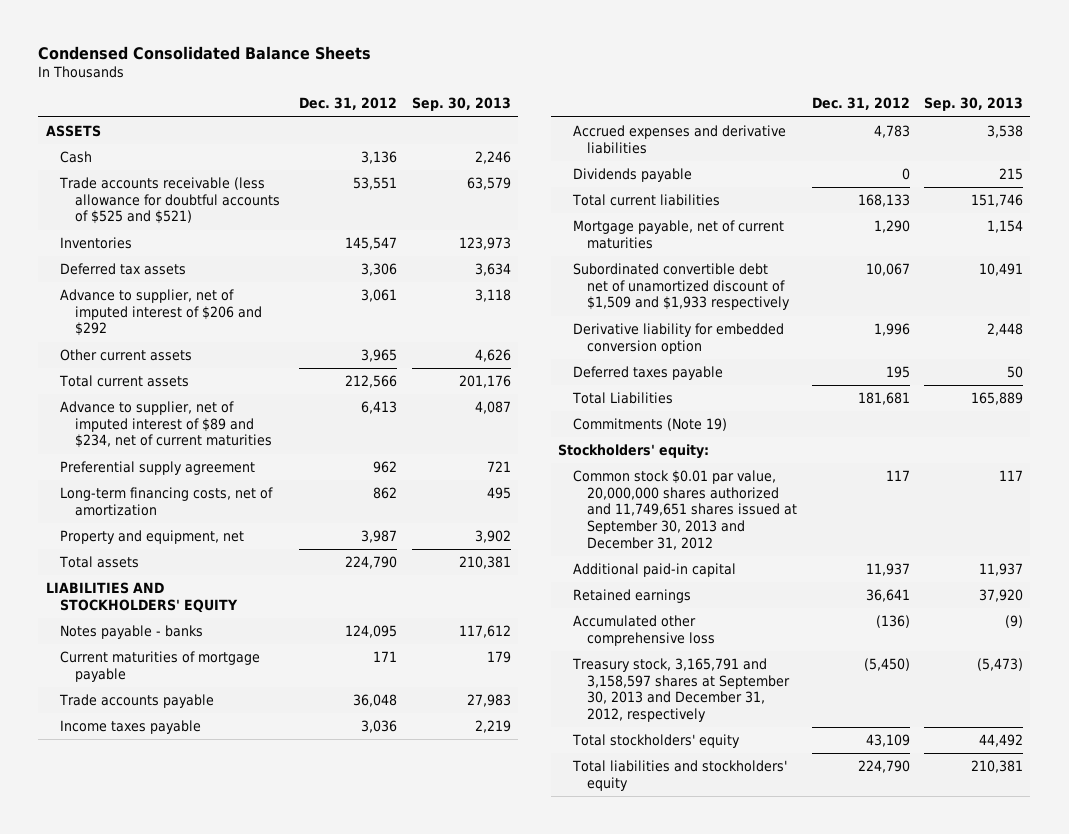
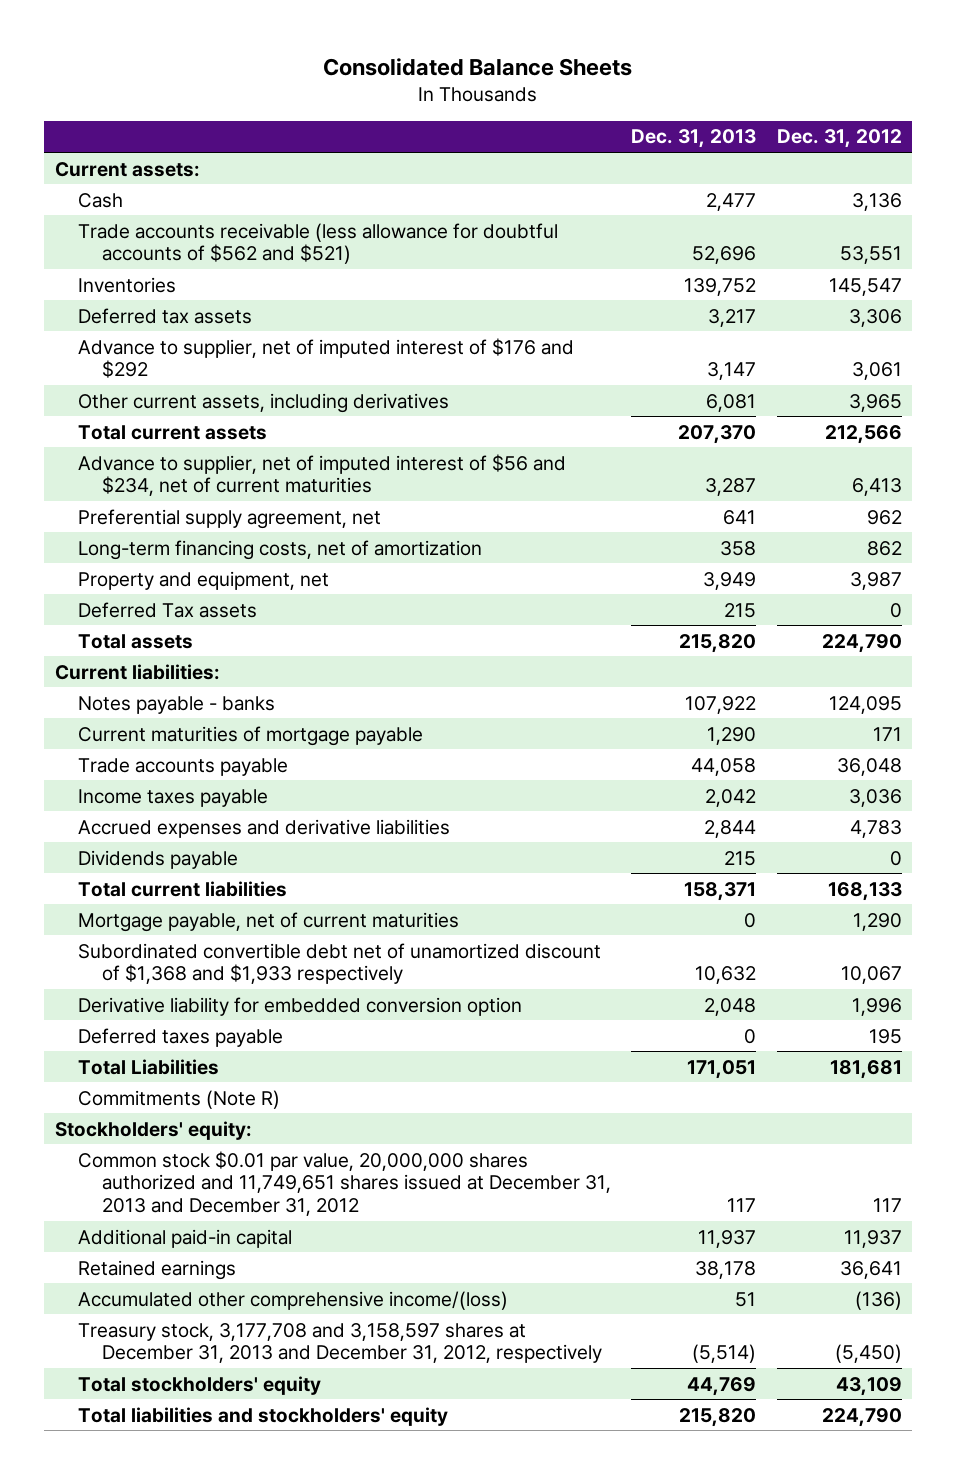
- Condensed Consolidated Balance Sheets
+ Consolidated Balance Sheets
- | Dec. 31, 2012 | Sep. 30, 2013
+ | Dec. 31, 2013 | Dec. 31, 2012
- ASSETS
+ Current assets:
- Trade accounts receivable (less allowance for doubtful accounts of $525 and $521) | 53,551 | 63,579
+ Trade accounts receivable (less allowance for doubtful accounts of $562 and $521) | 52,696 | 53,551
- Advance to supplier, net of imputed interest of $206 and $292 | 3,061 | 3,118
- Other current assets | 3,965 | 4,626
+ Advance to supplier, net of imputed interest of $176 and $292 | 3,147 | 3,061
+ Other current assets, including derivatives | 6,081 | 3,965
- Advance to supplier, net of imputed interest of $89 and $234, net of current maturities | 6,413 | 4,087
- Preferential supply agreement | 962 | 721
+ Advance to supplier, net of imputed interest of $56 and $234, net of current maturities | 3,287 | 6,413
+ Preferential supply agreement, net | 641 | 962
+ Deferred Tax assets | 215 | 0
- LIABILITIES AND STOCKHOLDERS' EQUITY
+ Current liabilities:
- Subordinated convertible debt net of unamortized discount of $1,509 and $1,933 respectively | 10,067 | 10,491
+ Subordinated convertible debt net of unamortized discount of $1,368 and $1,933 respectively | 10,632 | 10,067
- Commitments (Note 19)
+ Commitments (Note R)
- Common stock $0.01 par value, 20,000,000 shares authorized and 11,749,651 shares issued at September 30, 2013 and December 31, 2012 | 117 | 117
+ Common stock $0.01 par value, 20,000,000 shares authorized and 11,749,651 shares issued at December 31, 2013 and December 31, 2012 | 117 | 117
- Accumulated other comprehensive loss | (136) | (9)
- Treasury stock, 3,165,791 and 3,158,597 shares at September 30, 2013 and December 31, 2012, respectively | (5,450) | (5,473)
+ Accumulated other comprehensive income/(loss) | 51 | (136)
+ Treasury stock, 3,177,708 and 3,158,597 shares at December 31, 2013 and December 31, 2012, respectively | (5,514) | (5,450)

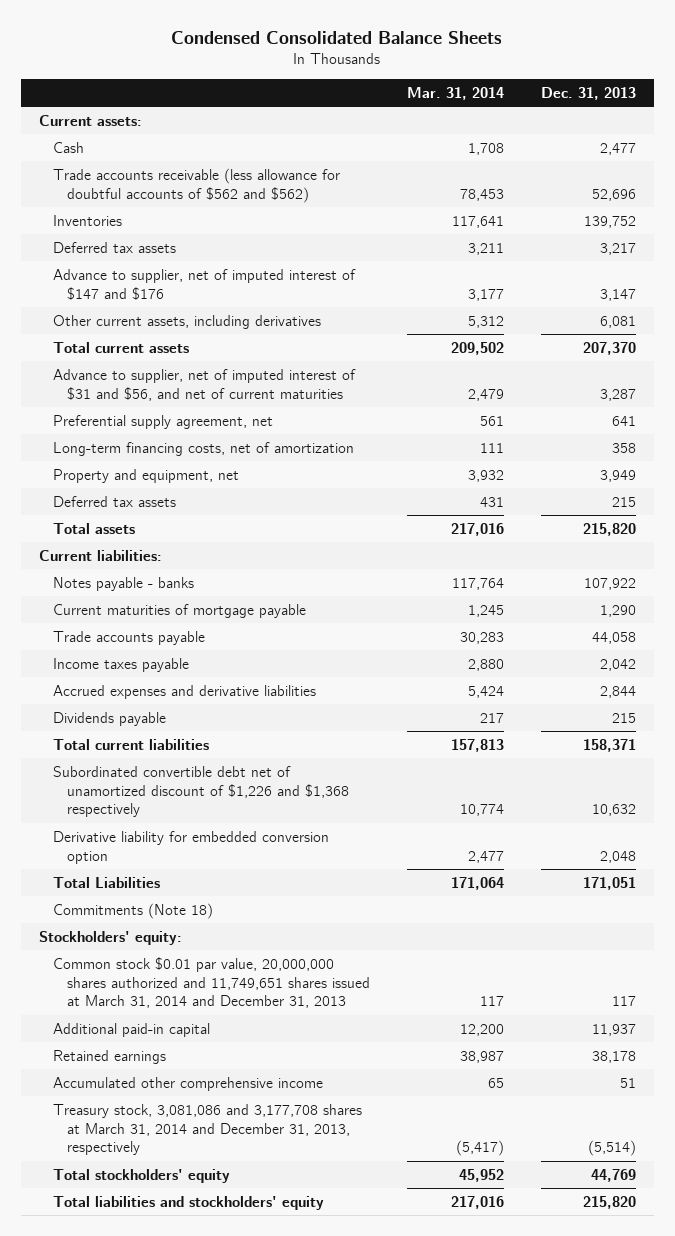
- Consolidated Balance Sheets
+ Condensed Consolidated Balance Sheets
- | Dec. 31, 2013 | Dec. 31, 2012
+ | Mar. 31, 2014 | Dec. 31, 2013
- Trade accounts receivable (less allowance for doubtful accounts of $562 and $521) | 52,696 | 53,551
+ Trade accounts receivable (less allowance for doubtful accounts of $562 and $562) | 78,453 | 52,696
- Advance to supplier, net of imputed interest of $176 and $292 | 3,147 | 3,061
+ Advance to supplier, net of imputed interest of $147 and $176 | 3,177 | 3,147
- Advance to supplier, net of imputed interest of $56 and $234, net of current maturities | 3,287 | 6,413
+ Advance to supplier, net of imputed interest of $31 and $56, and net of current maturities | 2,479 | 3,287
- Deferred Tax assets | 215 | 0
+ Deferred tax assets | 431 | 215
- Mortgage payable, net of current maturities | 0 | 1,290
- Subordinated convertible debt net of unamortized discount of $1,368 and $1,933 respectively | 10,632 | 10,067
+ Subordinated convertible debt net of unamortized discount of $1,226 and $1,368 respectively | 10,774 | 10,632
- Deferred taxes payable | 0 | 195
- Commitments (Note R)
+ Commitments (Note 18)
- Common stock $0.01 par value, 20,000,000 shares authorized and 11,749,651 shares issued at December 31, 2013 and December 31, 2012 | 117 | 117
+ Common stock $0.01 par value, 20,000,000 shares authorized and 11,749,651 shares issued at March 31, 2014 and December 31, 2013 | 117 | 117
- Accumulated other comprehensive income/(loss) | 51 | (136)
- Treasury stock, 3,177,708 and 3,158,597 shares at December 31, 2013 and December 31, 2012, respectively | (5,514) | (5,450)
+ Accumulated other comprehensive income | 65 | 51
+ Treasury stock, 3,081,086 and 3,177,708 shares at March 31, 2014 and December 31, 2013, respectively | (5,417) | (5,514)

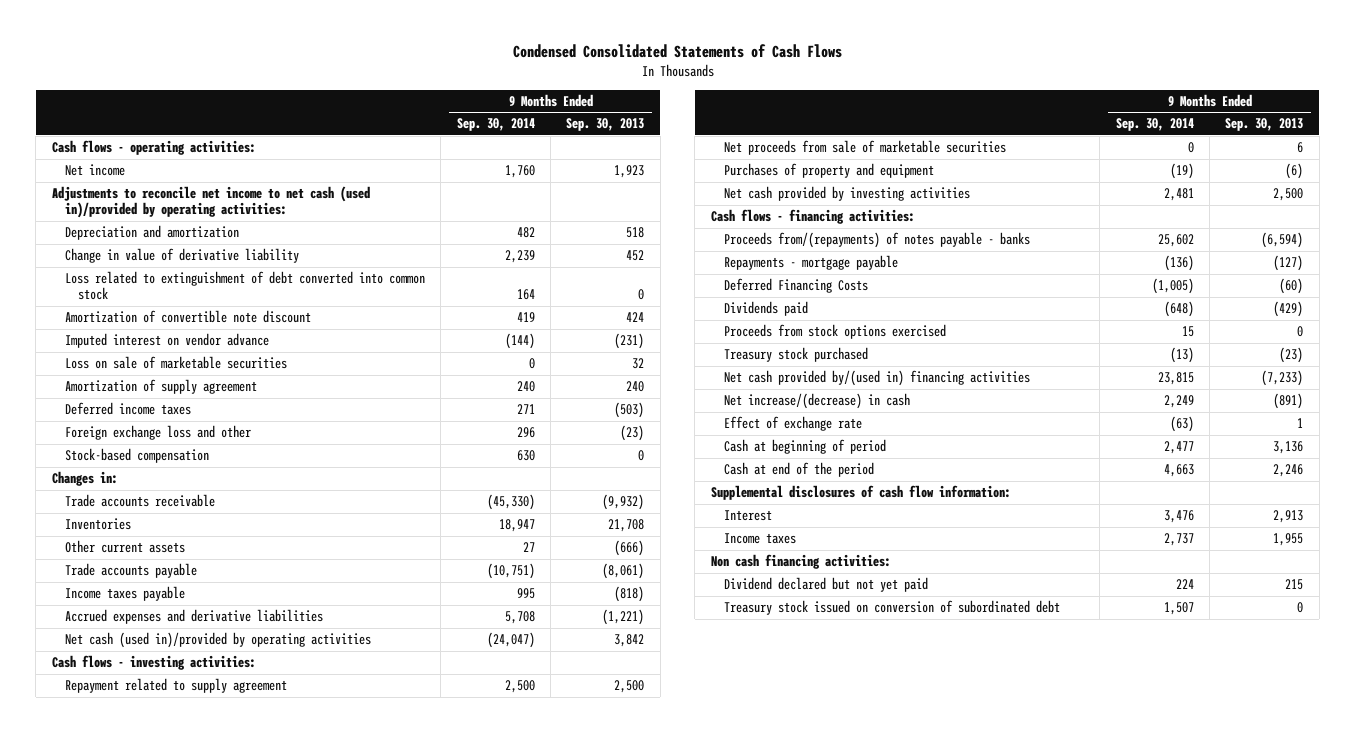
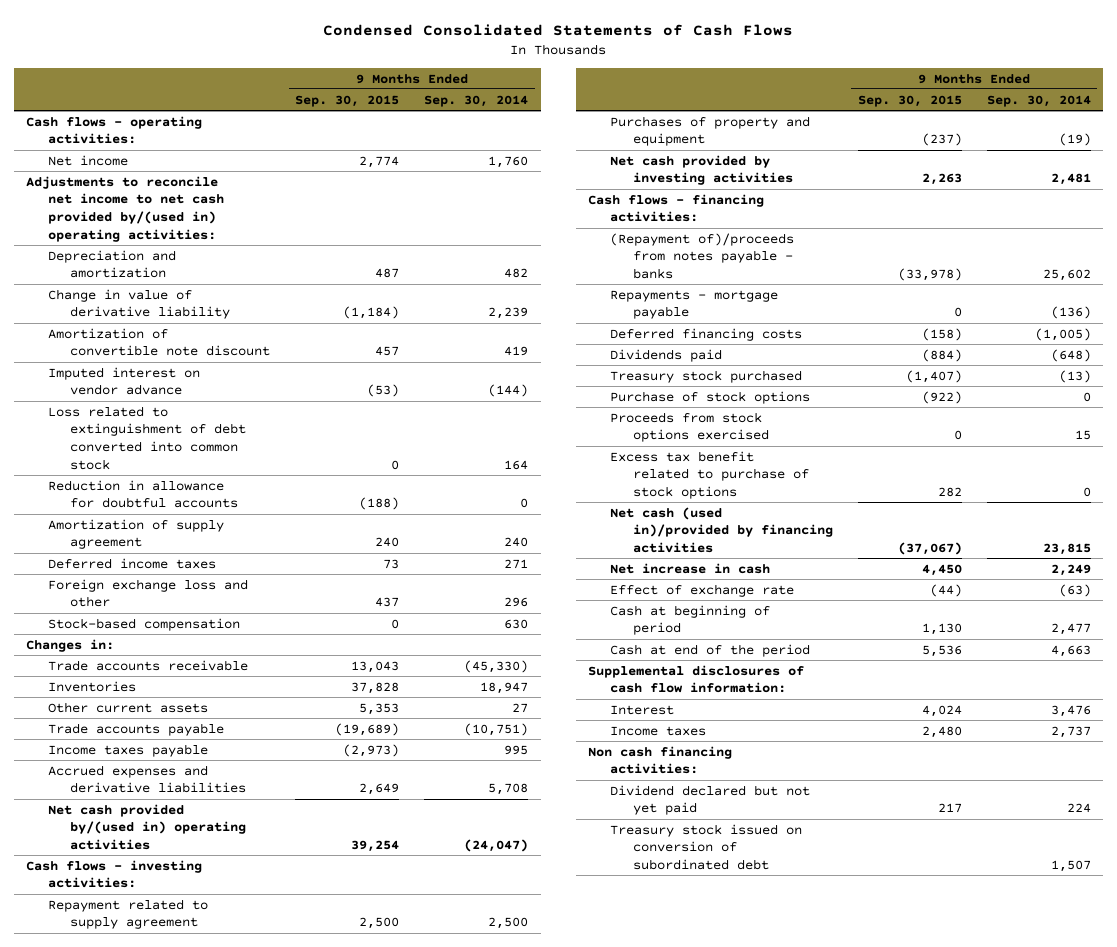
- | 9 Months Ended Sep. 30, 2014 | 9 Months Ended Sep. 30, 2013
+ | 9 Months Ended Sep. 30, 2015 | 9 Months Ended Sep. 30, 2014
- Adjustments to reconcile net income to net cash (used in)/provided by operating activities:
+ Adjustments to reconcile net income to net cash provided by/(used in) operating activities:
- Loss on sale of marketable securities | 0 | 32
moved down: Loss related to extinguishment of debt converted into common stock | 0 | 164
+ Reduction in allowance for doubtful accounts | (188) | 0
- Net cash (used in)/provided by operating activities | (24,047) | 3,842
+ Net cash provided by/(used in) operating activities | 39,254 | (24,047)
- Net proceeds from sale of marketable securities | 0 | 6
- Proceeds from/(repayments) of notes payable - banks | 25,602 | (6,594)
+ (Repayment of)/proceeds from notes payable - banks | (33,978) | 25,602
- Deferred Financing Costs | (1,005) | (60)
+ Deferred financing costs | (158) | (1,005)
- Net cash provided by/(used in) financing activities | 23,815 | (7,233)
- Net increase/(decrease) in cash | 2,249 | (891)
+ Purchase of stock options | (922) | 0
moved down: Proceeds from stock options exercised | 0 | 15
+ Excess tax benefit related to purchase of stock options | 282 | 0
+ Net cash (used in)/provided by financing activities | (37,067) | 23,815
+ Net increase in cash | 4,450 | 2,249

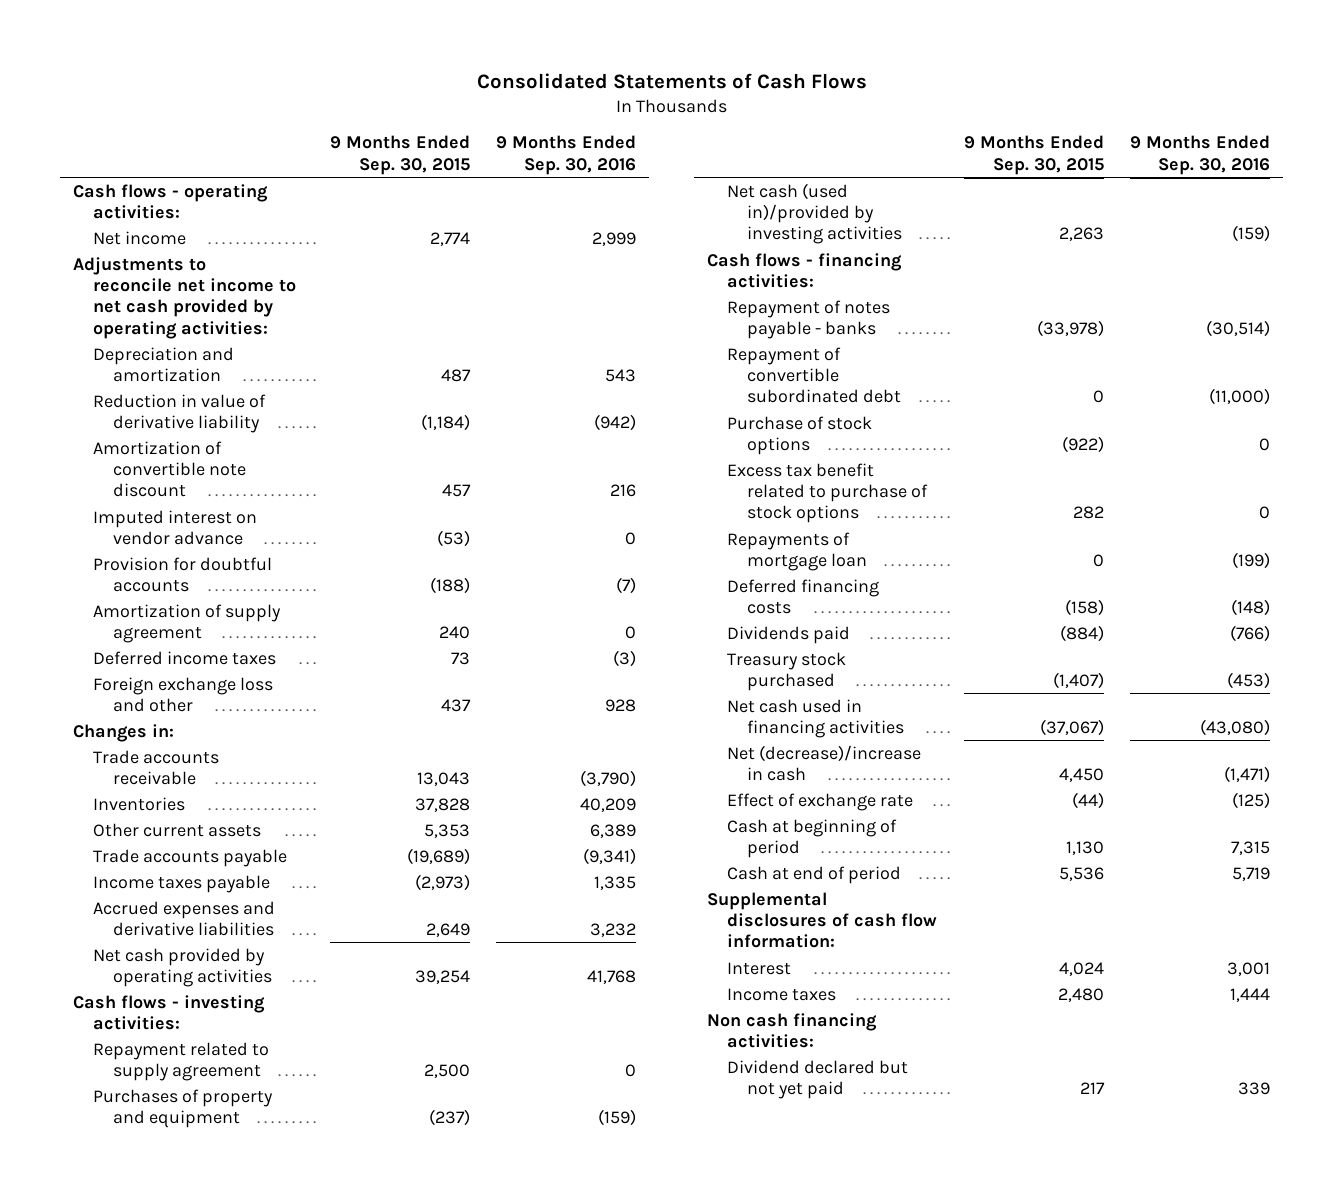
- Condensed Consolidated Statements of Cash Flows
+ Consolidated Statements of Cash Flows
- | 9 Months Ended Sep. 30, 2015 | 9 Months Ended Sep. 30, 2014
+ | 9 Months Ended Sep. 30, 2015 | 9 Months Ended Sep. 30, 2016
- Adjustments to reconcile net income to net cash provided by/(used in) operating activities:
+ Adjustments to reconcile net income to net cash provided by operating activities:
- Change in value of derivative liability | (1,184) | 2,239
+ Reduction in value of derivative liability | (1,184) | (942)
- Loss related to extinguishment of debt converted into common stock | 0 | 164
- Reduction in allowance for doubtful accounts | (188) | 0
+ Provision for doubtful accounts | (188) | (7)
- Stock-based compensation | 0 | 630
- Net cash provided by/(used in) operating activities | 39,254 | (24,047)
+ Net cash provided by operating activities | 39,254 | 41,768
- Net cash provided by investing activities | 2,263 | 2,481
+ Net cash (used in)/provided by investing activities | 2,263 | (159)
- (Repayment of)/proceeds from notes payable - banks | (33,978) | 25,602
- Repayments - mortgage payable | 0 | (136)
+ Repayment of notes payable - banks | (33,978) | (30,514)
+ Repayment of convertible subordinated debt | 0 | (11,000)
moved up: Purchase of stock options | (922) | 0
moved up: Excess tax benefit related to purchase of stock options | 282 | 0
+ Repayments of mortgage loan | 0 | (199)
- Proceeds from stock options exercised | 0 | 15
- Net cash (used in)/provided by financing activities | (37,067) | 23,815
- Net increase in cash | 4,450 | 2,249
+ Net cash used in financing activities | (37,067) | (43,080)
+ Net (decrease)/increase in cash | 4,450 | (1,471)
- Cash at end of the period | 5,536 | 4,663
+ Cash at end of period | 5,536 | 5,719
- Treasury stock issued on conversion of subordinated debt | | 1,507

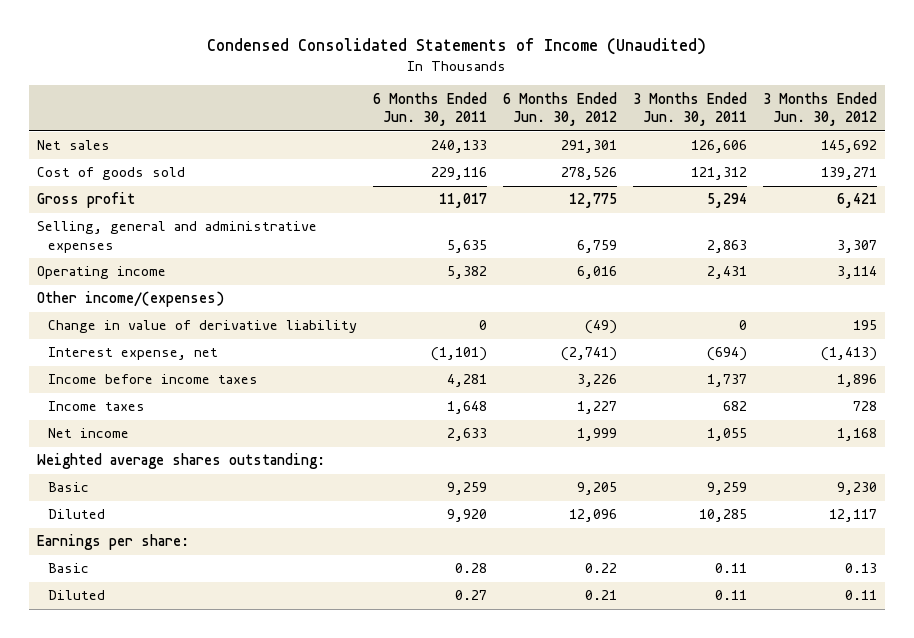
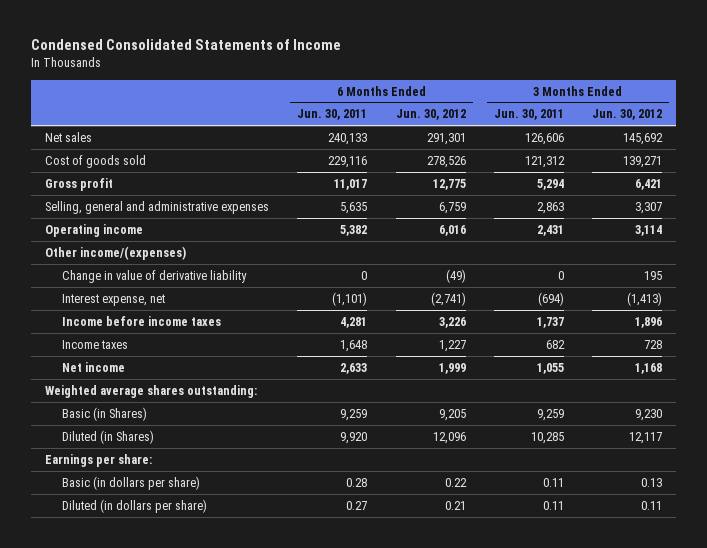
- Condensed Consolidated Statements of Income (Unaudited)
+ Condensed Consolidated Statements of Income
- Basic | 9,259 | 9,205 | 9,259 | 9,230
- Diluted | 9,920 | 12,096 | 10,285 | 12,117
+ Basic (in Shares) | 9,259 | 9,205 | 9,259 | 9,230
+ Diluted (in Shares) | 9,920 | 12,096 | 10,285 | 12,117
- Basic | 0.28 | 0.22 | 0.11 | 0.13
- Diluted | 0.27 | 0.21 | 0.11 | 0.11
+ Basic (in dollars per share) | 0.28 | 0.22 | 0.11 | 0.13
+ Diluted (in dollars per share) | 0.27 | 0.21 | 0.11 | 0.11

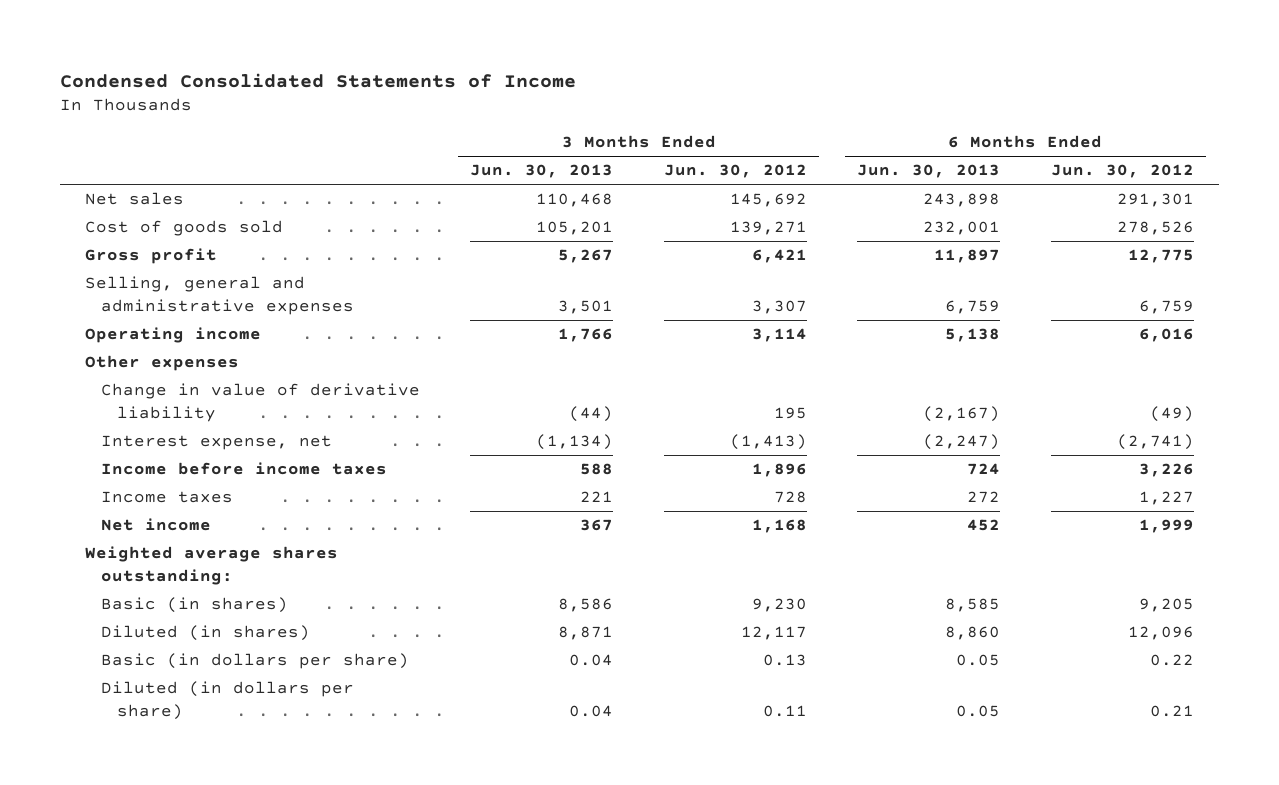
- | 6 Months Ended Jun. 30, 2011 | 6 Months Ended Jun. 30, 2012 | 3 Months Ended Jun. 30, 2011 | 3 Months Ended Jun. 30, 2012
+ | 3 Months Ended Jun. 30, 2013 | 3 Months Ended Jun. 30, 2012 | 6 Months Ended Jun. 30, 2013 | 6 Months Ended Jun. 30, 2012
- Other income/(expenses)
+ Other expenses
- Basic (in Shares) | 9,259 | 9,205 | 9,259 | 9,230
- Diluted (in Shares) | 9,920 | 12,096 | 10,285 | 12,117
- Earnings per share:
+ Basic (in shares) | 8,586 | 9,230 | 8,585 | 9,205
+ Diluted (in shares) | 8,871 | 12,117 | 8,860 | 12,096

